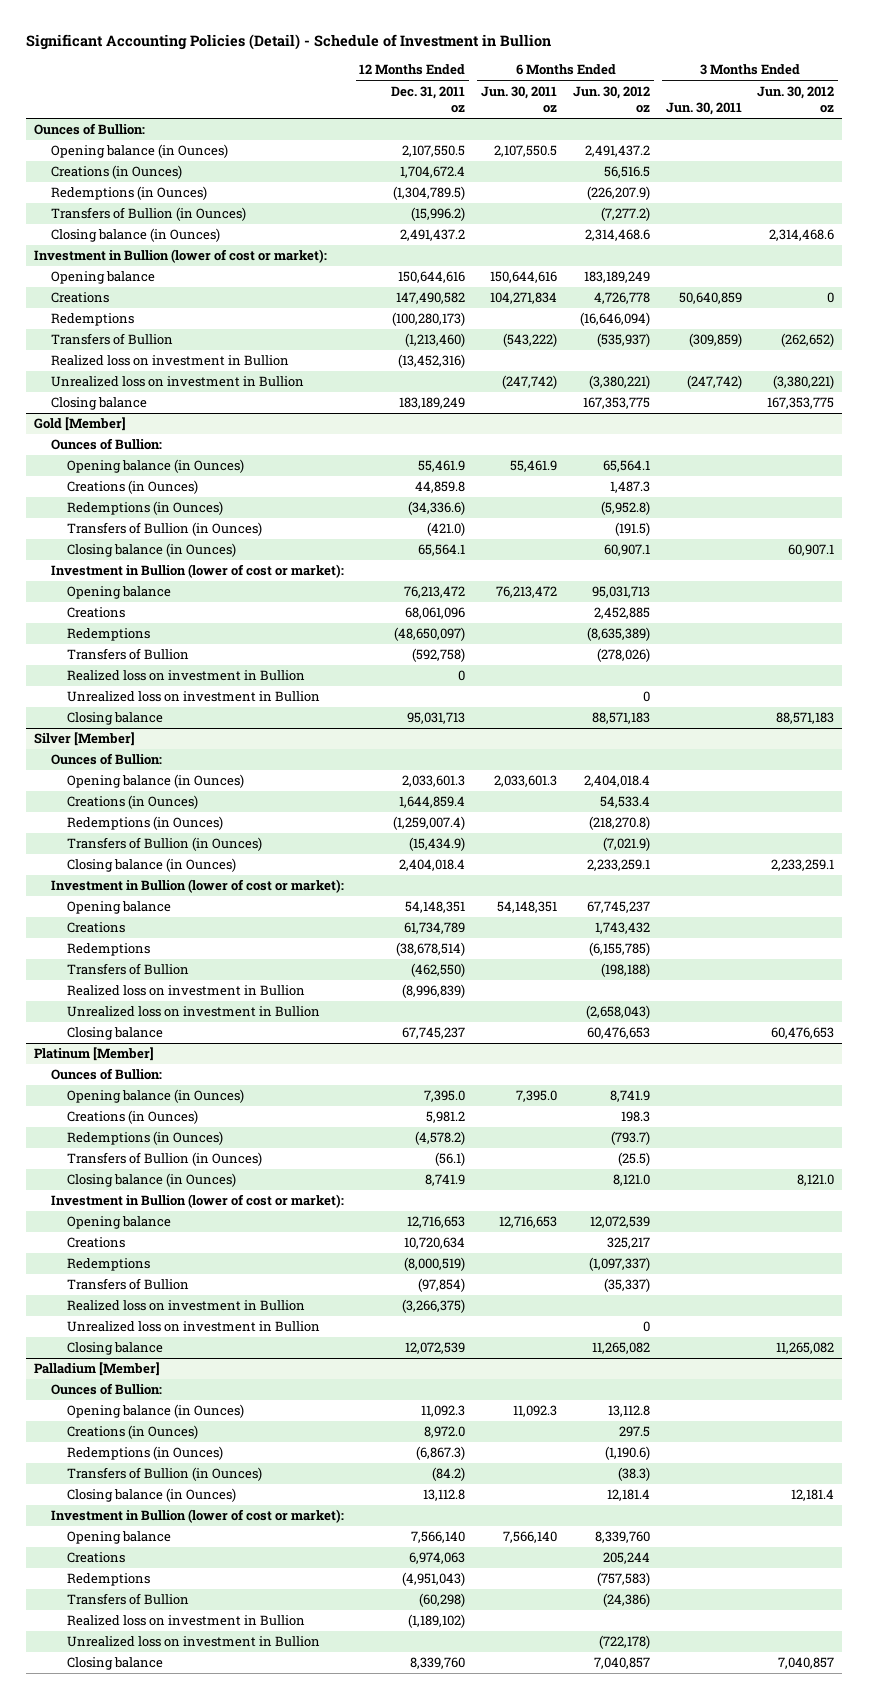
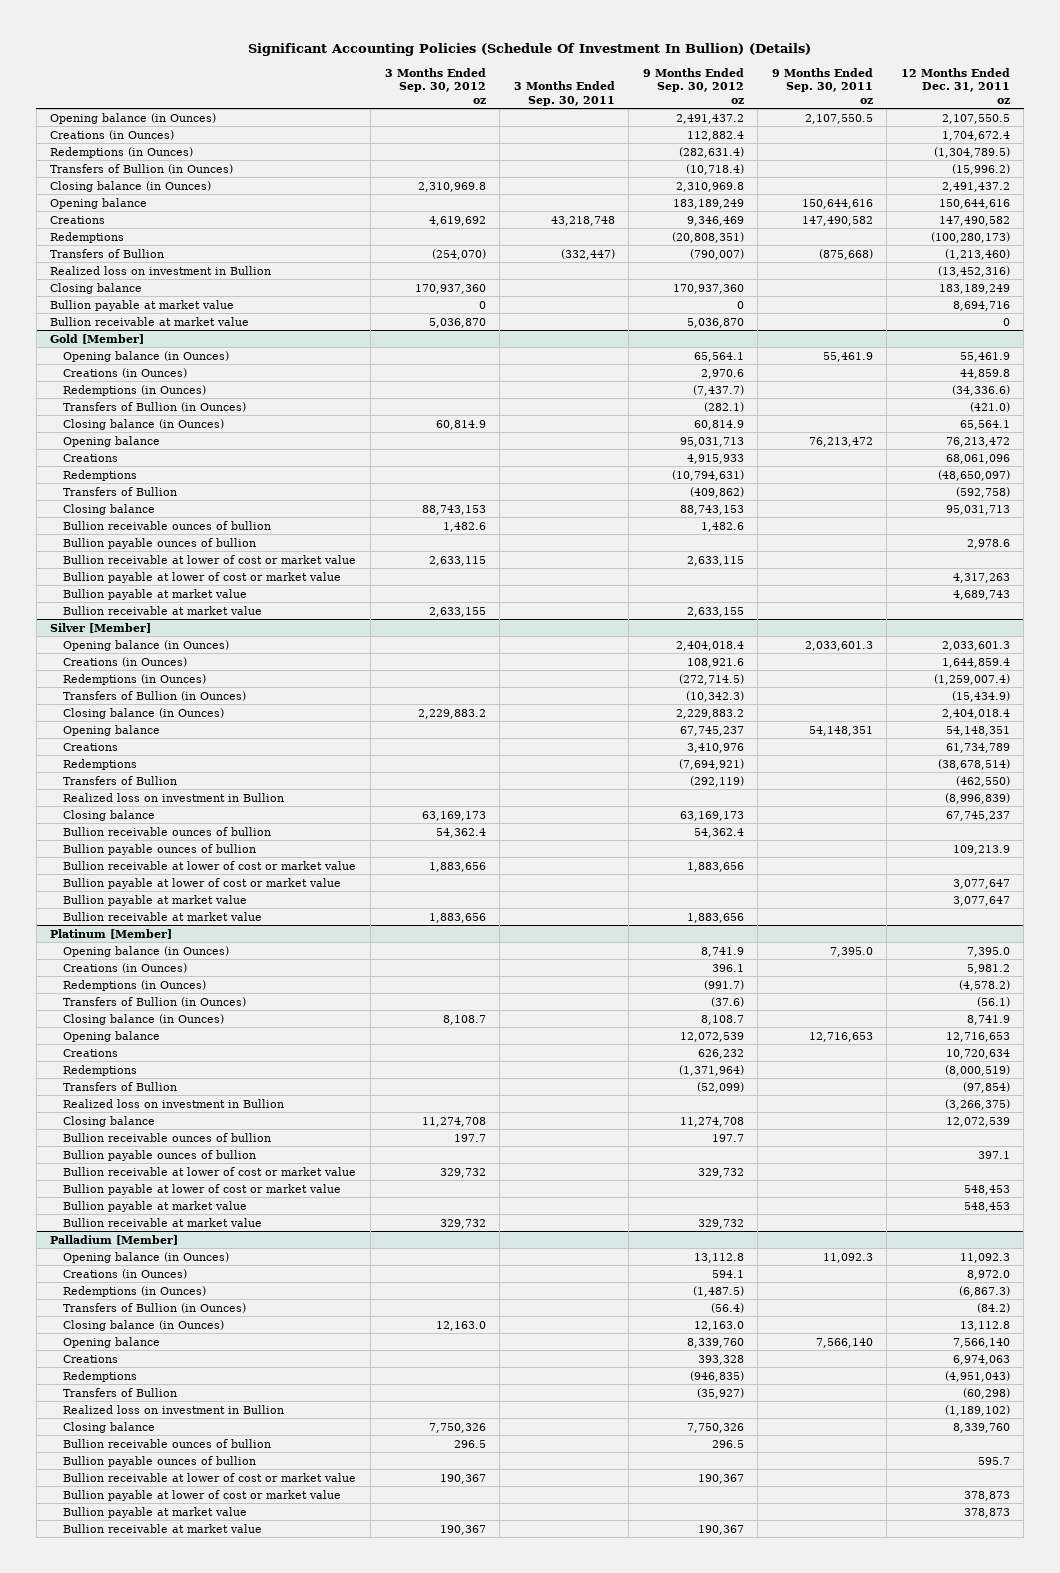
- Significant Accounting Policies (Detail) - Schedule of Investment in Bullion
+ Significant Accounting Policies (Schedule Of Investment In Bullion) (Details)
- | 12 Months Ended Dec. 31, 2011 oz | 6 Months Ended Jun. 30, 2011 oz | 6 Months Ended Jun. 30, 2012 oz | 3 Months Ended Jun. 30, 2011 | 3 Months Ended Jun. 30, 2012 oz
+ | 3 Months Ended Sep. 30, 2012 oz | 3 Months Ended Sep. 30, 2011 | 9 Months Ended Sep. 30, 2012 oz | 9 Months Ended Sep. 30, 2011 oz | 12 Months Ended Dec. 31, 2011 oz
- Ounces of Bullion:
- Investment in Bullion (lower of cost or market):
- Unrealized loss on investment in Bullion | | (247,742) | (3,380,221) | (247,742) | (3,380,221)
+ Bullion payable at market value | 0 | | 0 | | 8,694,716
+ Bullion receivable at market value | 5,036,870 | | 5,036,870 | | 0
@ Gold [Member]
- Ounces of Bullion:
- Investment in Bullion (lower of cost or market):
- Realized loss on investment in Bullion | 0 | | | |
- Unrealized loss on investment in Bullion | | | 0 | |
+ Bullion receivable ounces of bullion | 1,482.6 | | 1,482.6 | |
+ Bullion payable ounces of bullion | | | | | 2,978.6
+ Bullion receivable at lower of cost or market value | 2,633,115 | | 2,633,115 | |
+ Bullion payable at lower of cost or market value | | | | | 4,317,263
+ Bullion payable at market value | | | | | 4,689,743
+ Bullion receivable at market value | 2,633,155 | | 2,633,155 | |
@ Silver [Member]
- Ounces of Bullion:
- Investment in Bullion (lower of cost or market):
- Unrealized loss on investment in Bullion | | | (2,658,043) | |
+ Bullion receivable ounces of bullion | 54,362.4 | | 54,362.4 | |
+ Bullion payable ounces of bullion | | | | | 109,213.9
+ Bullion receivable at lower of cost or market value | 1,883,656 | | 1,883,656 | |
+ Bullion payable at lower of cost or market value | | | | | 3,077,647
+ Bullion payable at market value | | | | | 3,077,647
+ Bullion receivable at market value | 1,883,656 | | 1,883,656 | |
@ Platinum [Member]
- Ounces of Bullion:
- Investment in Bullion (lower of cost or market):
- Unrealized loss on investment in Bullion | | | 0 | |
+ Bullion receivable ounces of bullion | 197.7 | | 197.7 | |
+ Bullion payable ounces of bullion | | | | | 397.1
+ Bullion receivable at lower of cost or market value | 329,732 | | 329,732 | |
+ Bullion payable at lower of cost or market value | | | | | 548,453
+ Bullion payable at market value | | | | | 548,453
+ Bullion receivable at market value | 329,732 | | 329,732 | |
@ Palladium [Member]
- Ounces of Bullion:
- Investment in Bullion (lower of cost or market):
- Unrealized loss on investment in Bullion | | | (722,178) | |
+ Bullion receivable ounces of bullion | 296.5 | | 296.5 | |
+ Bullion payable ounces of bullion | | | | | 595.7
+ Bullion receivable at lower of cost or market value | 190,367 | | 190,367 | |
+ Bullion payable at lower of cost or market value | | | | | 378,873
+ Bullion payable at market value | | | | | 378,873
+ Bullion receivable at market value | 190,367 | | 190,367 | |

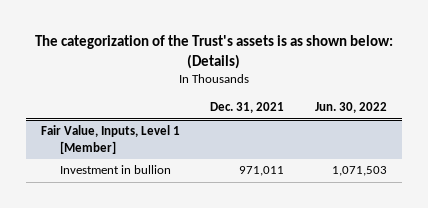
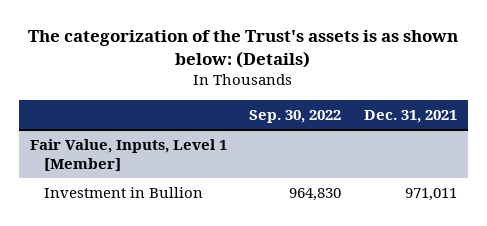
- | Dec. 31, 2021 | Jun. 30, 2022
+ | Sep. 30, 2022 | Dec. 31, 2021
@ Fair Value, Inputs, Level 1 [Member]
- Investment in bullion | 971,011 | 1,071,503
+ Investment in Bullion | 964,830 | 971,011

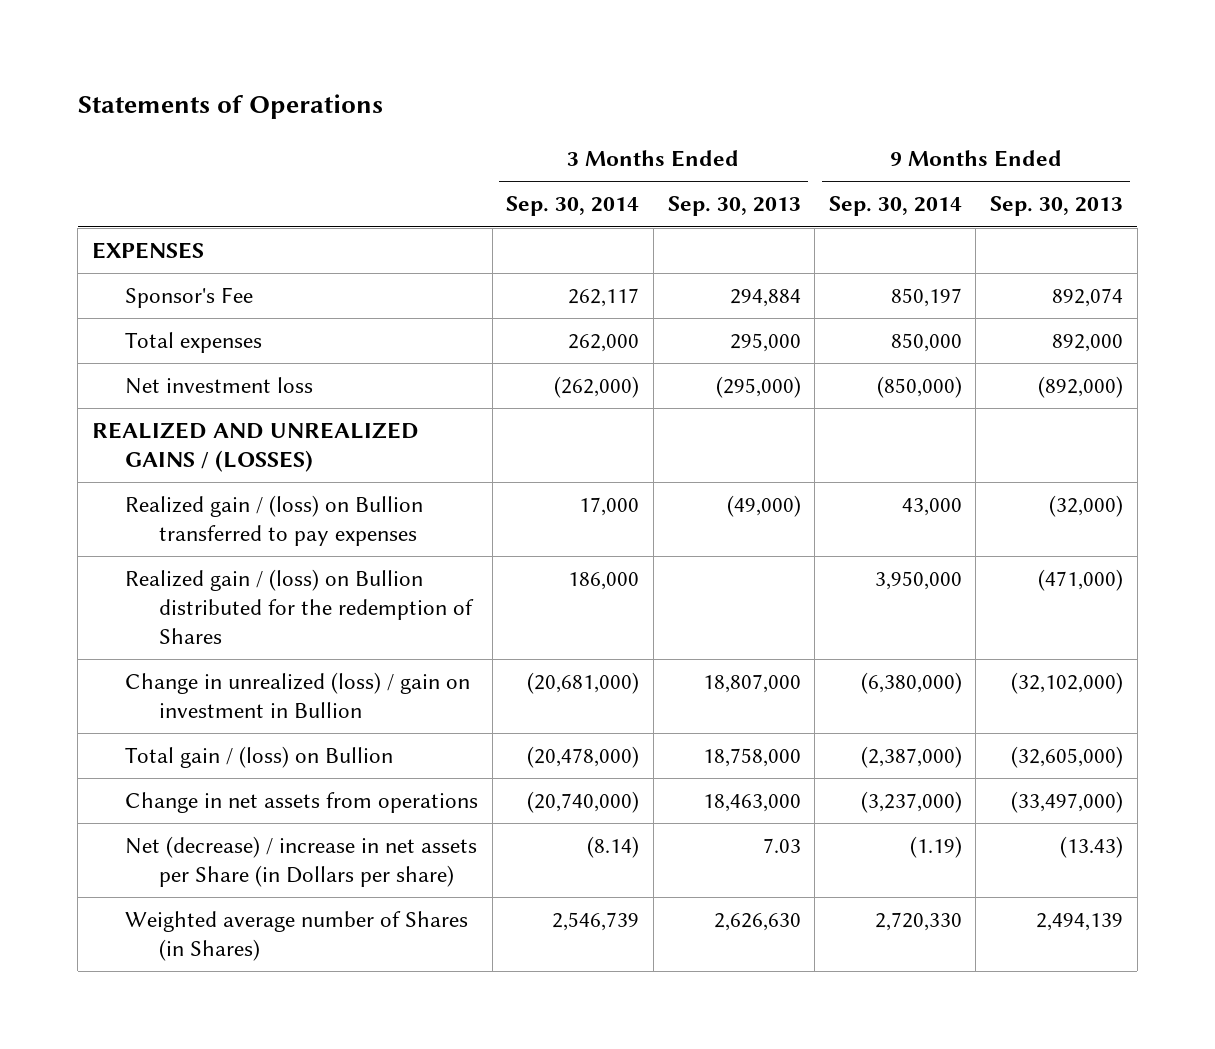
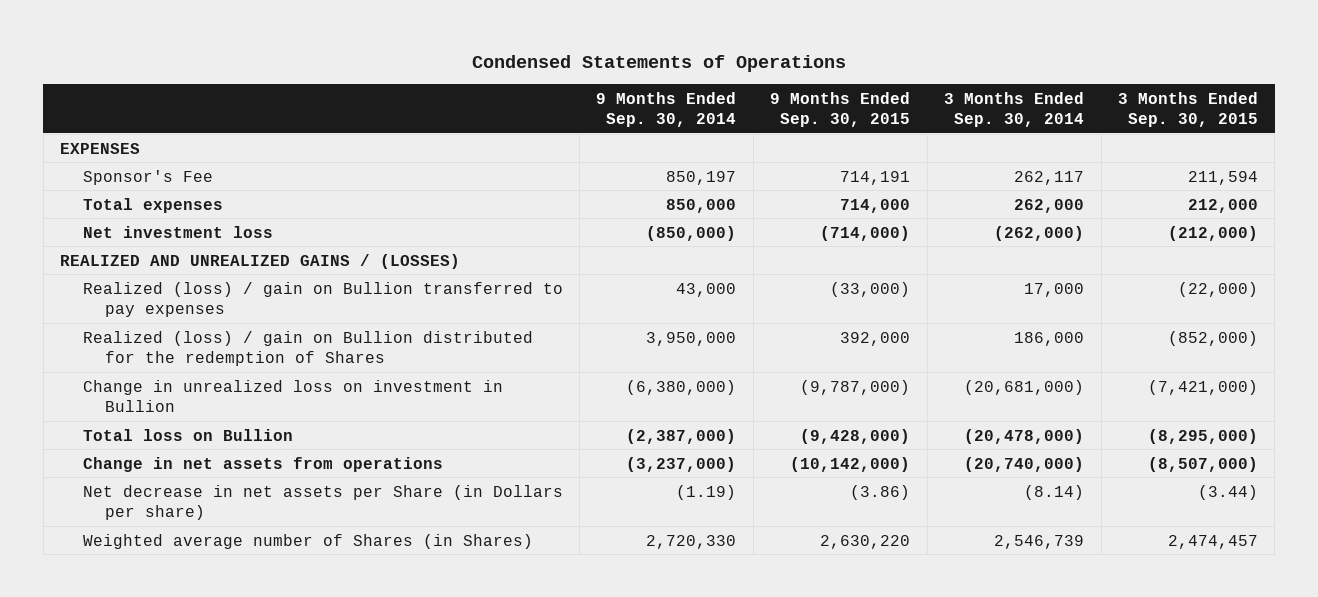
- Statements of Operations
+ Condensed Statements of Operations
- | 3 Months Ended Sep. 30, 2014 | 3 Months Ended Sep. 30, 2013 | 9 Months Ended Sep. 30, 2014 | 9 Months Ended Sep. 30, 2013
+ | 9 Months Ended Sep. 30, 2014 | 9 Months Ended Sep. 30, 2015 | 3 Months Ended Sep. 30, 2014 | 3 Months Ended Sep. 30, 2015
- Realized gain / (loss) on Bullion transferred to pay expenses | 17,000 | (49,000) | 43,000 | (32,000)
- Realized gain / (loss) on Bullion distributed for the redemption of Shares | 186,000 | | 3,950,000 | (471,000)
- Change in unrealized (loss) / gain on investment in Bullion | (20,681,000) | 18,807,000 | (6,380,000) | (32,102,000)
- Total gain / (loss) on Bullion | (20,478,000) | 18,758,000 | (2,387,000) | (32,605,000)
+ Realized (loss) / gain on Bullion transferred to pay expenses | 43,000 | (33,000) | 17,000 | (22,000)
+ Realized (loss) / gain on Bullion distributed for the redemption of Shares | 3,950,000 | 392,000 | 186,000 | (852,000)
+ Change in unrealized loss on investment in Bullion | (6,380,000) | (9,787,000) | (20,681,000) | (7,421,000)
+ Total loss on Bullion | (2,387,000) | (9,428,000) | (20,478,000) | (8,295,000)
- Net (decrease) / increase in net assets per Share (in Dollars per share) | (8.14) | 7.03 | (1.19) | (13.43)
+ Net decrease in net assets per Share (in Dollars per share) | (1.19) | (3.86) | (8.14) | (3.44)

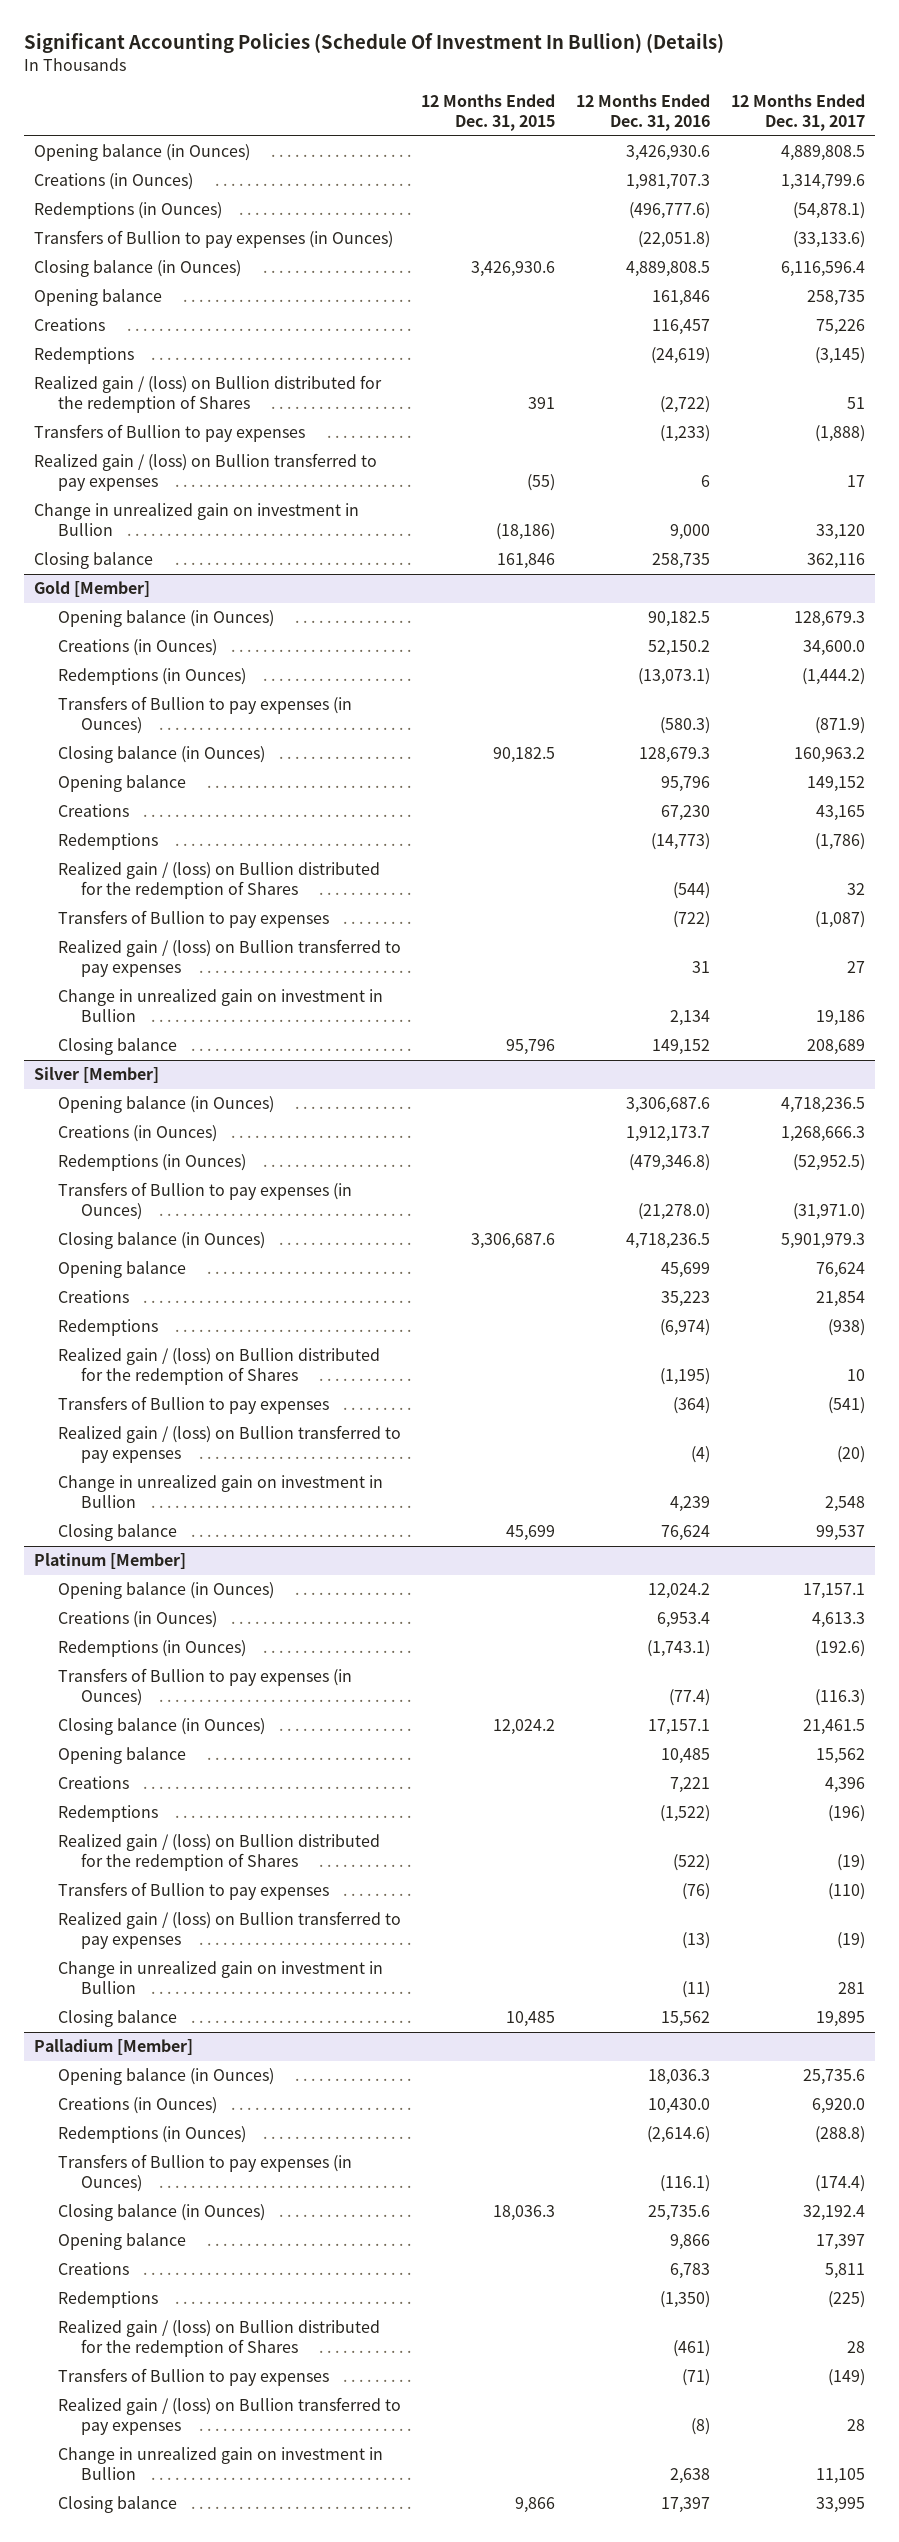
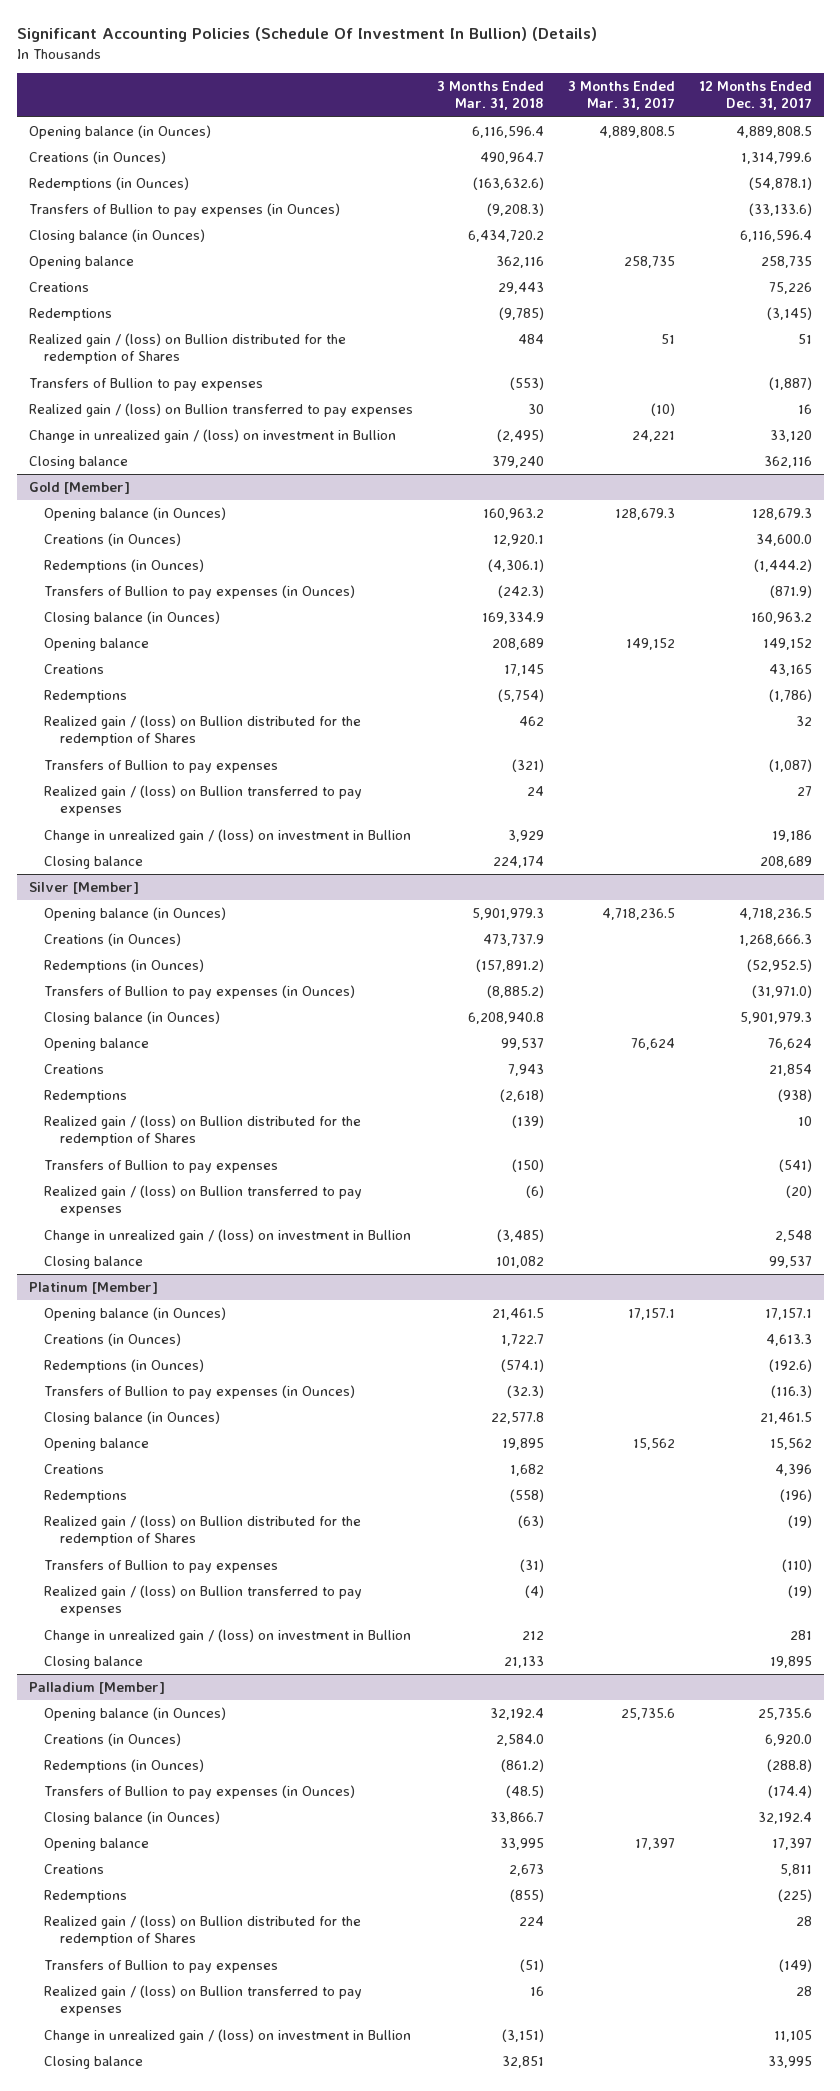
- | 12 Months Ended Dec. 31, 2015 | 12 Months Ended Dec. 31, 2016 | 12 Months Ended Dec. 31, 2017
+ | 3 Months Ended Mar. 31, 2018 | 3 Months Ended Mar. 31, 2017 | 12 Months Ended Dec. 31, 2017
- Transfers of Bullion to pay expenses | | (1,233) | (1,888)
- Realized gain / (loss) on Bullion transferred to pay expenses | (55) | 6 | 17
- Change in unrealized gain on investment in Bullion | (18,186) | 9,000 | 33,120
+ Transfers of Bullion to pay expenses | (553) | | (1,887)
+ Realized gain / (loss) on Bullion transferred to pay expenses | 30 | (10) | 16
+ Change in unrealized gain / (loss) on investment in Bullion | (2,495) | 24,221 | 33,120
@ Gold [Member]
- Change in unrealized gain on investment in Bullion | | 2,134 | 19,186
+ Change in unrealized gain / (loss) on investment in Bullion | 3,929 | | 19,186
@ Silver [Member]
- Change in unrealized gain on investment in Bullion | | 4,239 | 2,548
+ Change in unrealized gain / (loss) on investment in Bullion | (3,485) | | 2,548
@ Platinum [Member]
- Change in unrealized gain on investment in Bullion | | (11) | 281
+ Change in unrealized gain / (loss) on investment in Bullion | 212 | | 281
@ Palladium [Member]
- Change in unrealized gain on investment in Bullion | | 2,638 | 11,105
+ Change in unrealized gain / (loss) on investment in Bullion | (3,151) | | 11,105

